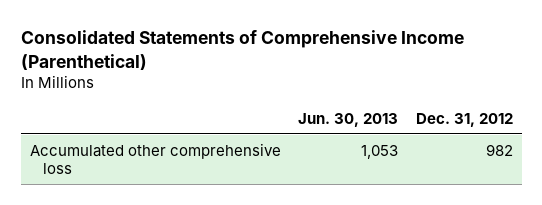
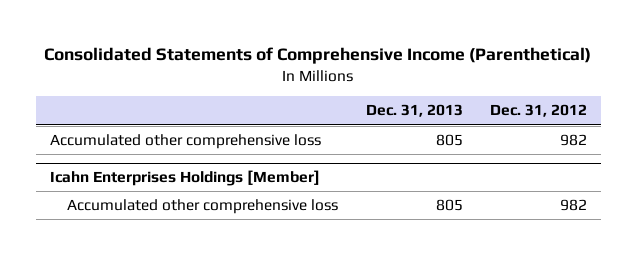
- | Jun. 30, 2013 | Dec. 31, 2012
+ | Dec. 31, 2013 | Dec. 31, 2012
+ Icahn Enterprises Holdings [Member]
+ Accumulated other comprehensive loss | 805 | 982

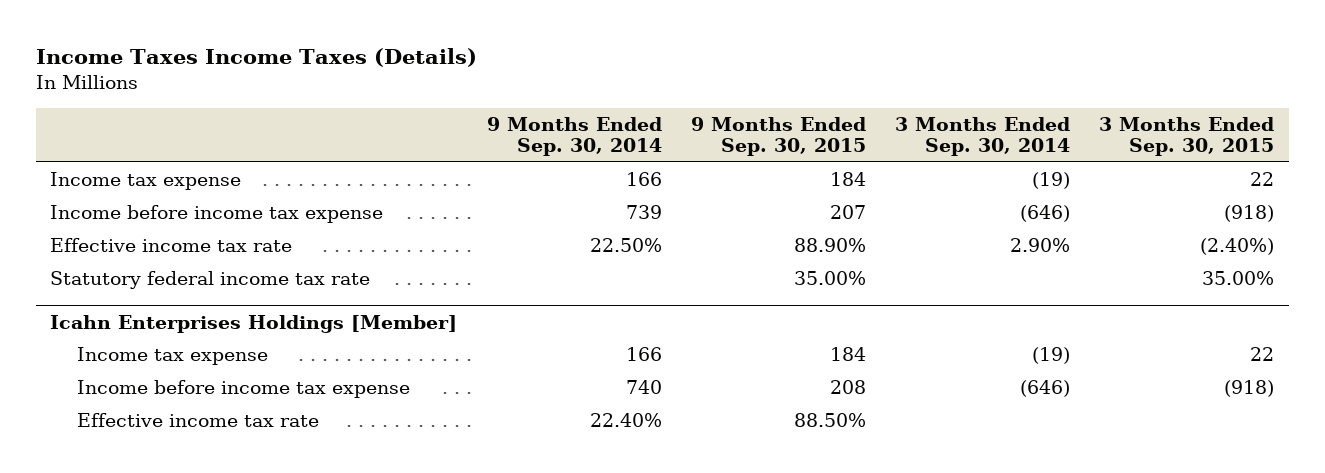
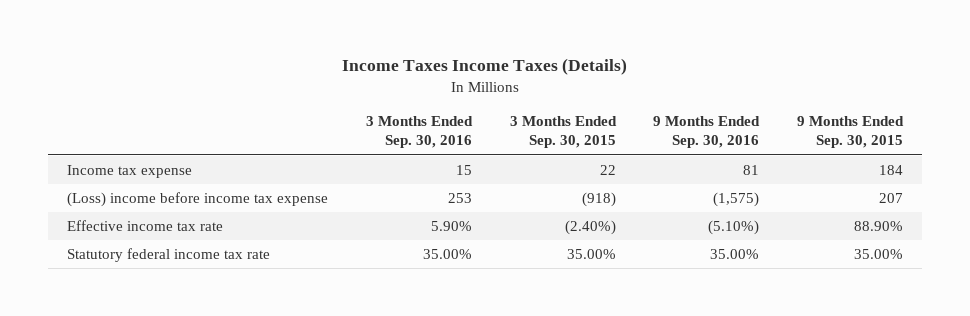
- | 9 Months Ended Sep. 30, 2014 | 9 Months Ended Sep. 30, 2015 | 3 Months Ended Sep. 30, 2014 | 3 Months Ended Sep. 30, 2015
+ | 3 Months Ended Sep. 30, 2016 | 3 Months Ended Sep. 30, 2015 | 9 Months Ended Sep. 30, 2016 | 9 Months Ended Sep. 30, 2015
- Income before income tax expense | 739 | 207 | (646) | (918)
+ (Loss) income before income tax expense | 253 | (918) | (1,575) | 207
- Icahn Enterprises Holdings [Member]
- Income tax expense | 166 | 184 | (19) | 22
- Income before income tax expense | 740 | 208 | (646) | (918)
- Effective income tax rate | 22.40% | 88.50% | |

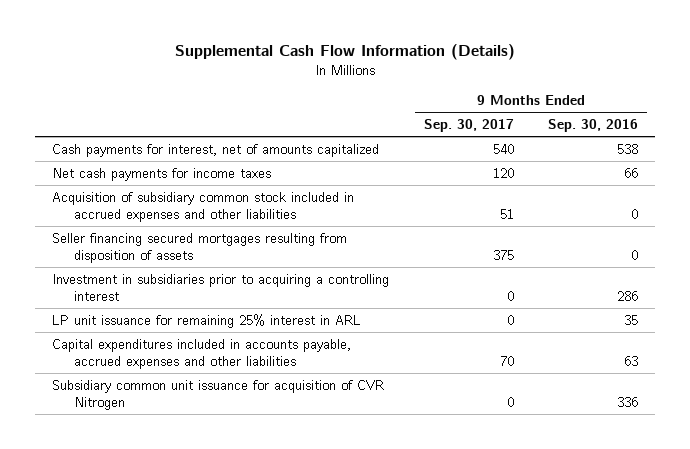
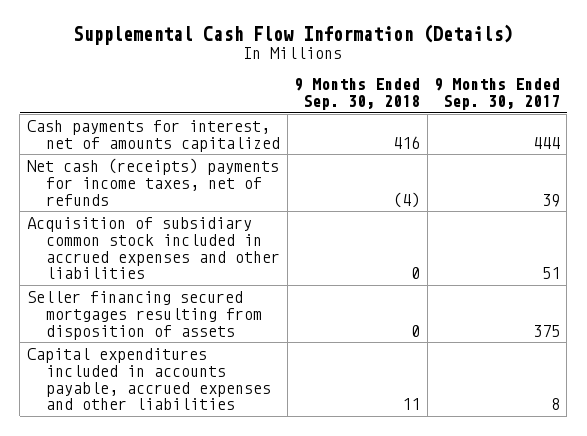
- | 9 Months Ended Sep. 30, 2017 | 9 Months Ended Sep. 30, 2016
+ | 9 Months Ended Sep. 30, 2018 | 9 Months Ended Sep. 30, 2017
- Cash payments for interest, net of amounts capitalized | 540 | 538
- Net cash payments for income taxes | 120 | 66
+ Cash payments for interest, net of amounts capitalized | 416 | 444
+ Net cash (receipts) payments for income taxes, net of refunds | (4) | 39
- Investment in subsidiaries prior to acquiring a controlling interest | 0 | 286
- LP unit issuance for remaining 25% interest in ARL | 0 | 35
- Capital expenditures included in accounts payable, accrued expenses and other liabilities | 70 | 63
- Subsidiary common unit issuance for acquisition of CVR Nitrogen | 0 | 336
+ Capital expenditures included in accounts payable, accrued expenses and other liabilities | 11 | 8

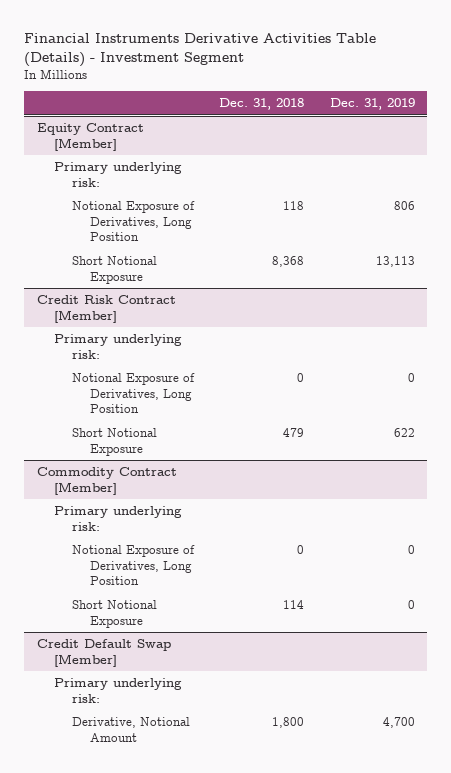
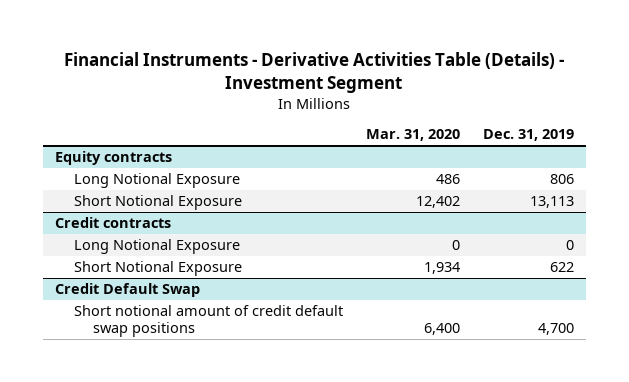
- Financial Instruments Derivative Activities Table (Details) - Investment Segment
+ Financial Instruments - Derivative Activities Table (Details) - Investment Segment
- | Dec. 31, 2018 | Dec. 31, 2019
+ | Mar. 31, 2020 | Dec. 31, 2019
- Equity Contract [Member]
- Primary underlying risk:
- Notional Exposure of Derivatives, Long Position | 118 | 806
+ Equity contracts
+ Long Notional Exposure | 486 | 806
- Credit Risk Contract [Member]
- Primary underlying risk:
- Notional Exposure of Derivatives, Long Position | 0 | 0
+ Credit contracts
+ Long Notional Exposure | 0 | 0
- Commodity Contract [Member]
- Primary underlying risk:
- Notional Exposure of Derivatives, Long Position | 0 | 0
- Short Notional Exposure | 114 | 0
- Credit Default Swap [Member]
- Primary underlying risk:
- Derivative, Notional Amount | 1,800 | 4,700
+ Credit Default Swap
+ Short notional amount of credit default swap positions | 6,400 | 4,700

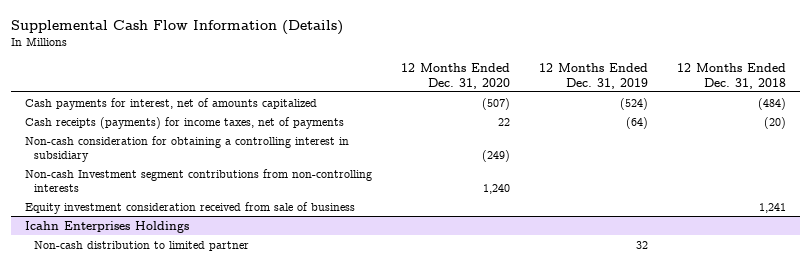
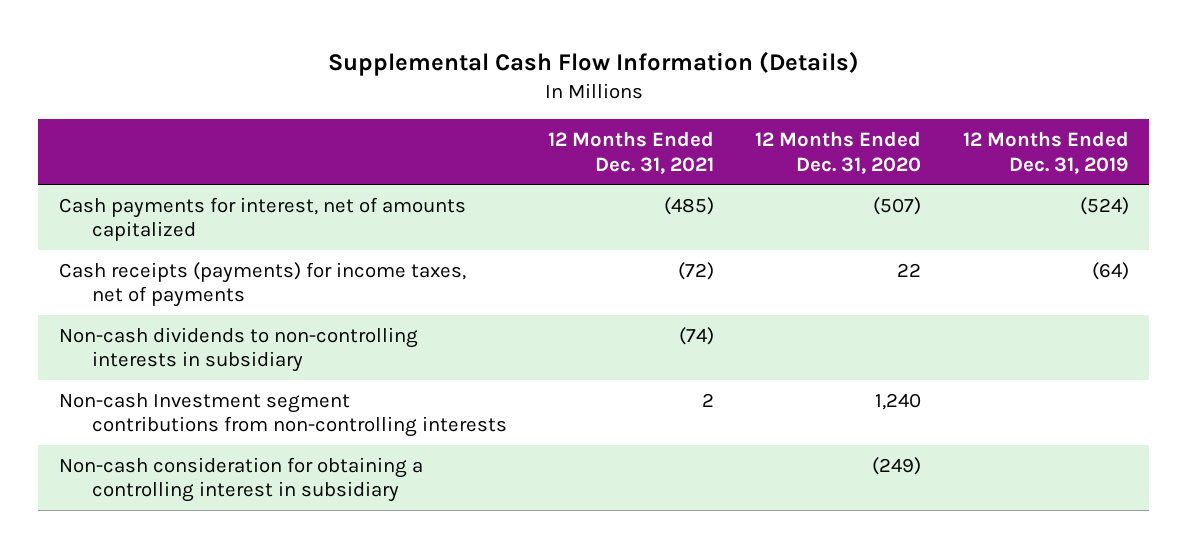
- | 12 Months Ended Dec. 31, 2020 | 12 Months Ended Dec. 31, 2019 | 12 Months Ended Dec. 31, 2018
+ | 12 Months Ended Dec. 31, 2021 | 12 Months Ended Dec. 31, 2020 | 12 Months Ended Dec. 31, 2019
+ Non-cash dividends to non-controlling interests in subsidiary | (74) | |
- Equity investment consideration received from sale of business | | | 1,241
- Icahn Enterprises Holdings
- Non-cash distribution to limited partner | | 32 |
moved down: Non-cash consideration for obtaining a controlling interest in subsidiary | | (249) |

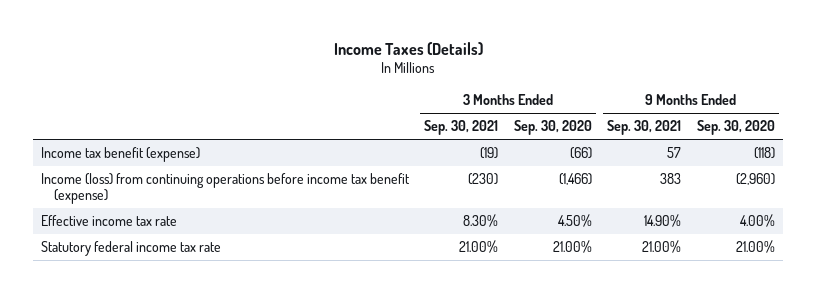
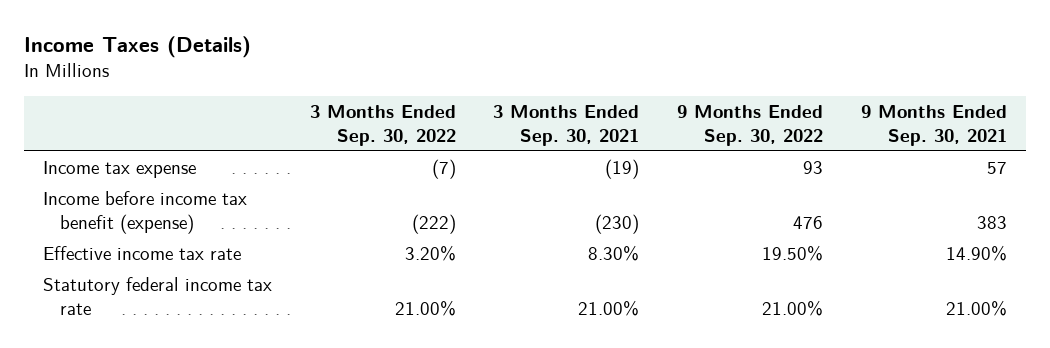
- | 3 Months Ended Sep. 30, 2021 | 3 Months Ended Sep. 30, 2020 | 9 Months Ended Sep. 30, 2021 | 9 Months Ended Sep. 30, 2020
+ | 3 Months Ended Sep. 30, 2022 | 3 Months Ended Sep. 30, 2021 | 9 Months Ended Sep. 30, 2022 | 9 Months Ended Sep. 30, 2021
- Income tax benefit (expense) | (19) | (66) | 57 | (118)
- Income (loss) from continuing operations before income tax benefit (expense) | (230) | (1,466) | 383 | (2,960)
+ Income tax expense | (7) | (19) | 93 | 57
+ Income before income tax benefit (expense) | (222) | (230) | 476 | 383

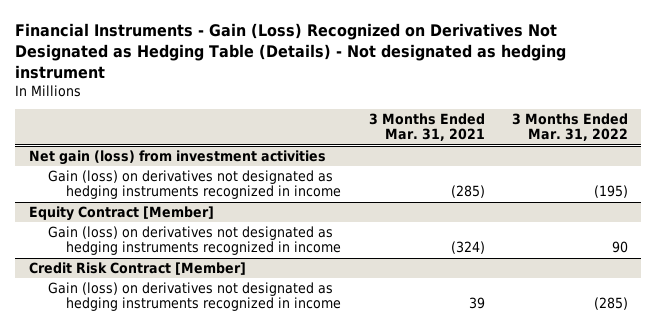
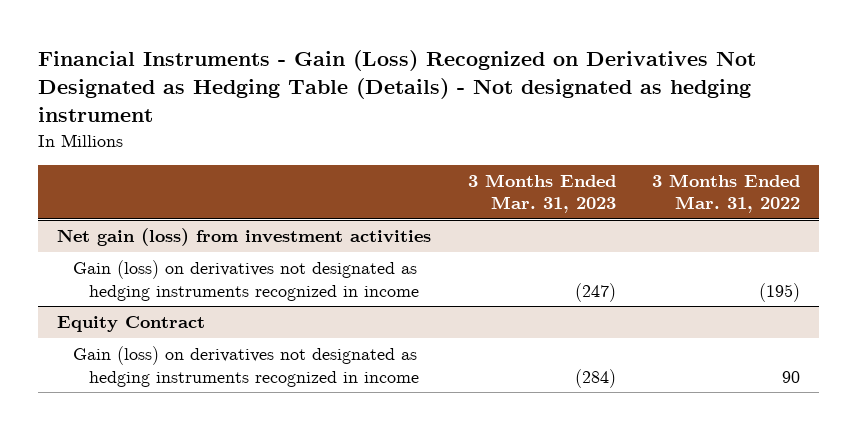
- | 3 Months Ended Mar. 31, 2021 | 3 Months Ended Mar. 31, 2022
+ | 3 Months Ended Mar. 31, 2023 | 3 Months Ended Mar. 31, 2022
- Equity Contract [Member]
+ Equity Contract
- Credit Risk Contract [Member]
- Gain (loss) on derivatives not designated as hedging instruments recognized in income | 39 | (285)

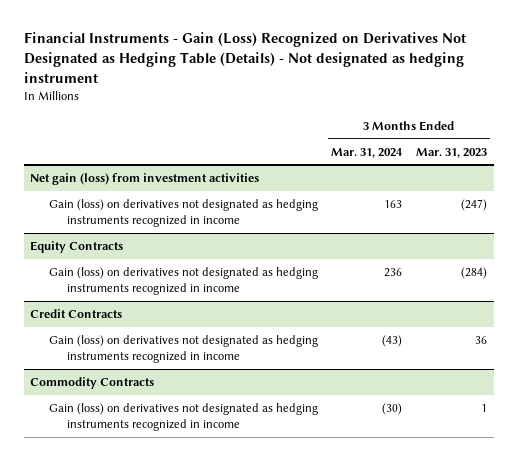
- | 3 Months Ended Mar. 31, 2023 | 3 Months Ended Mar. 31, 2022
+ | 3 Months Ended Mar. 31, 2024 | 3 Months Ended Mar. 31, 2023
- Equity Contract
+ Equity Contracts
+ Credit Contracts
+ Gain (loss) on derivatives not designated as hedging instruments recognized in income | (43) | 36
+ Commodity Contracts
+ Gain (loss) on derivatives not designated as hedging instruments recognized in income | (30) | 1

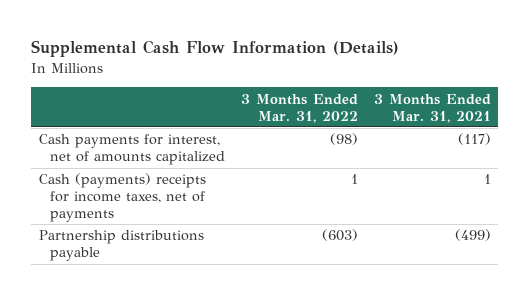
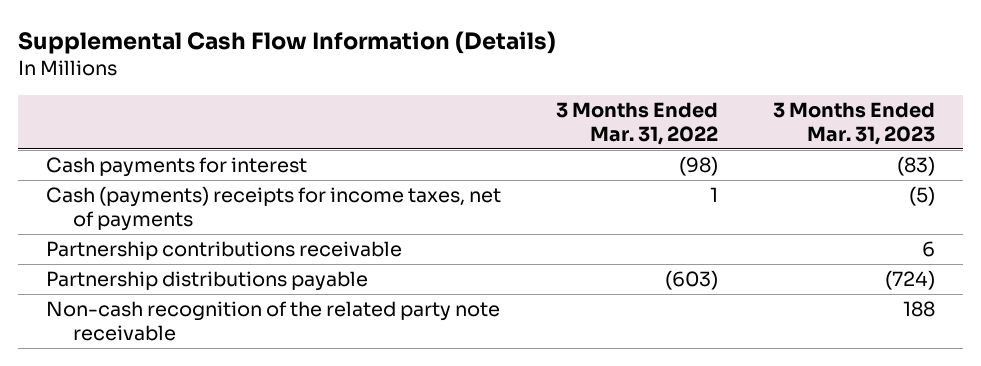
- | 3 Months Ended Mar. 31, 2022 | 3 Months Ended Mar. 31, 2021
+ | 3 Months Ended Mar. 31, 2022 | 3 Months Ended Mar. 31, 2023
- Cash payments for interest, net of amounts capitalized | (98) | (117)
+ Cash payments for interest | (98) | (83)
+ Partnership contributions receivable | | 6
+ Non-cash recognition of the related party note receivable | | 188

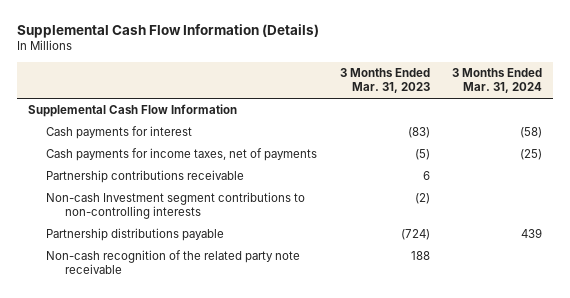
- | 3 Months Ended Mar. 31, 2022 | 3 Months Ended Mar. 31, 2023
+ | 3 Months Ended Mar. 31, 2023 | 3 Months Ended Mar. 31, 2024
+ Supplemental Cash Flow Information
- Cash (payments) receipts for income taxes, net of payments | 1 | (5)
+ Cash payments for income taxes, net of payments | (5) | (25)
+ Non-cash Investment segment contributions to non-controlling interests | (2) |

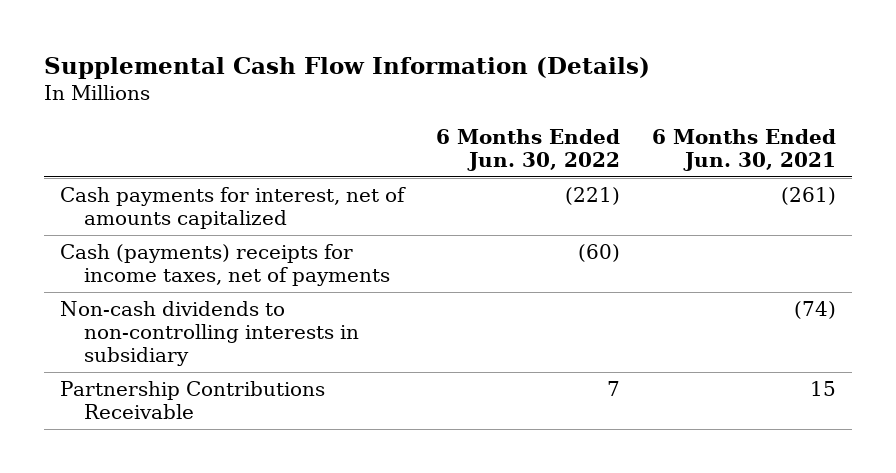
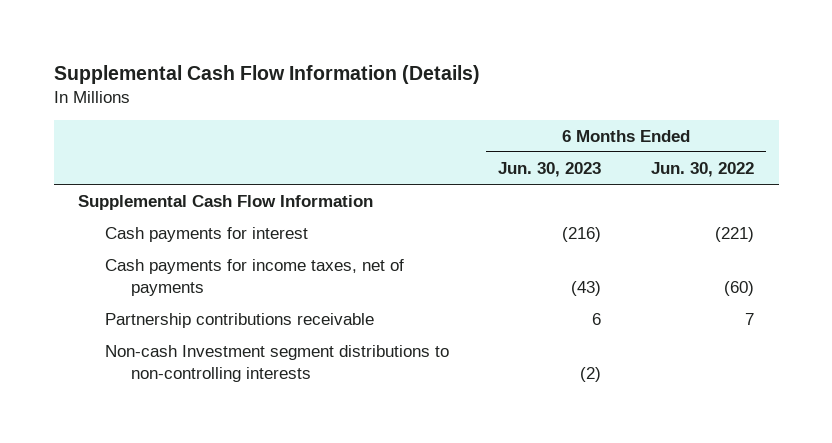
- | 6 Months Ended Jun. 30, 2022 | 6 Months Ended Jun. 30, 2021
+ | 6 Months Ended Jun. 30, 2023 | 6 Months Ended Jun. 30, 2022
- Cash payments for interest, net of amounts capitalized | (221) | (261)
- Cash (payments) receipts for income taxes, net of payments | (60) |
- Non-cash dividends to non-controlling interests in subsidiary | | (74)
- Partnership Contributions Receivable | 7 | 15
+ Supplemental Cash Flow Information
+ Cash payments for interest | (216) | (221)
+ Cash payments for income taxes, net of payments | (43) | (60)
+ Partnership contributions receivable | 6 | 7
+ Non-cash Investment segment distributions to non-controlling interests | (2) |

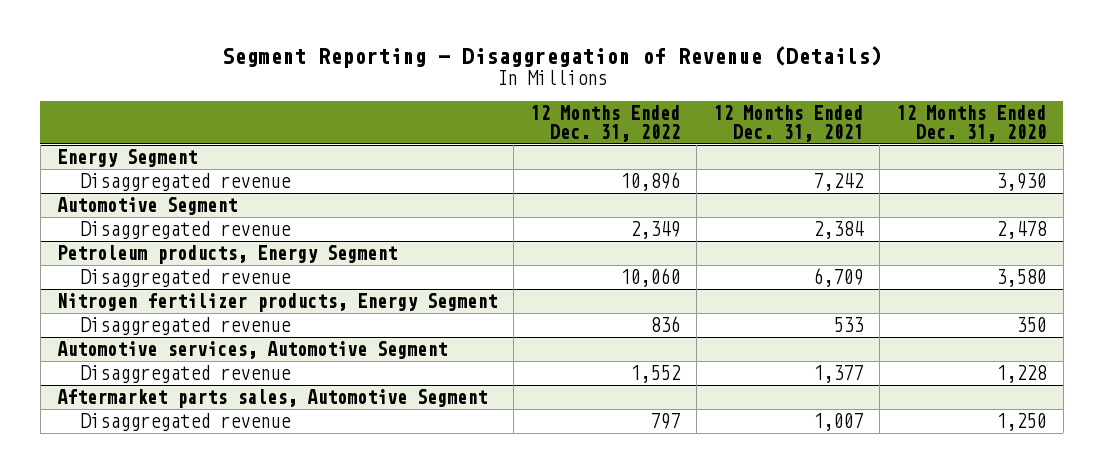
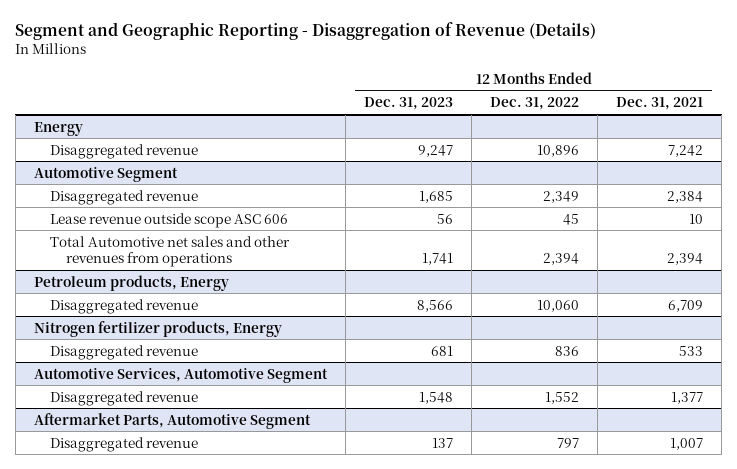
- Segment Reporting - Disaggregation of Revenue (Details)
+ Segment and Geographic Reporting - Disaggregation of Revenue (Details)
- | 12 Months Ended Dec. 31, 2022 | 12 Months Ended Dec. 31, 2021 | 12 Months Ended Dec. 31, 2020
+ | 12 Months Ended Dec. 31, 2023 | 12 Months Ended Dec. 31, 2022 | 12 Months Ended Dec. 31, 2021
- Energy Segment
+ Energy
- Petroleum products, Energy Segment
@ Automotive Segment
+ Lease revenue outside scope ASC 606 | 56 | 45 | 10
+ Total Automotive net sales and other revenues from operations | 1,741 | 2,394 | 2,394
+ Petroleum products, Energy
- Nitrogen fertilizer products, Energy Segment
+ Nitrogen fertilizer products, Energy
- Automotive services, Automotive Segment
+ Automotive Services, Automotive Segment
- Aftermarket parts sales, Automotive Segment
+ Aftermarket Parts, Automotive Segment

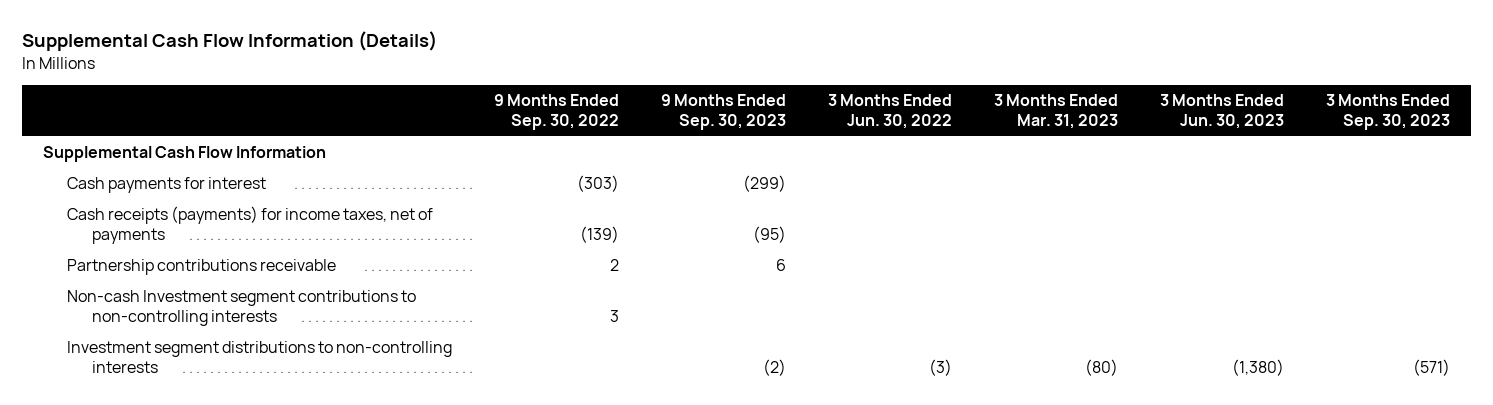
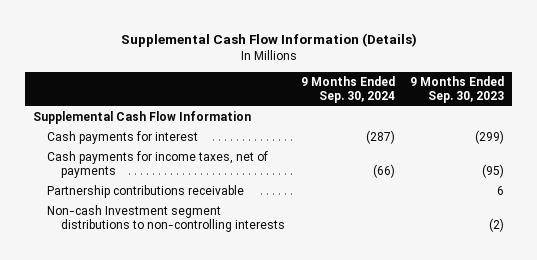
- | 9 Months Ended Sep. 30, 2022 | 9 Months Ended Sep. 30, 2023 | 3 Months Ended Jun. 30, 2022 | 3 Months Ended Mar. 31, 2023 | 3 Months Ended Jun. 30, 2023 | 3 Months Ended Sep. 30, 2023
+ | 9 Months Ended Sep. 30, 2024 | 9 Months Ended Sep. 30, 2023
- Cash receipts (payments) for income taxes, net of payments | (139) | (95) | | | |
+ Cash payments for income taxes, net of payments | (66) | (95)
- Non-cash Investment segment contributions to non-controlling interests | 3 | | | | |
- Investment segment distributions to non-controlling interests | | (2) | (3) | (80) | (1,380) | (571)
+ Non-cash Investment segment distributions to non-controlling interests | | (2)

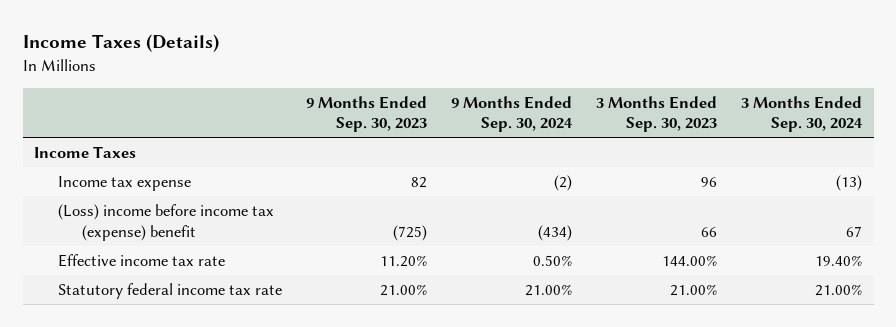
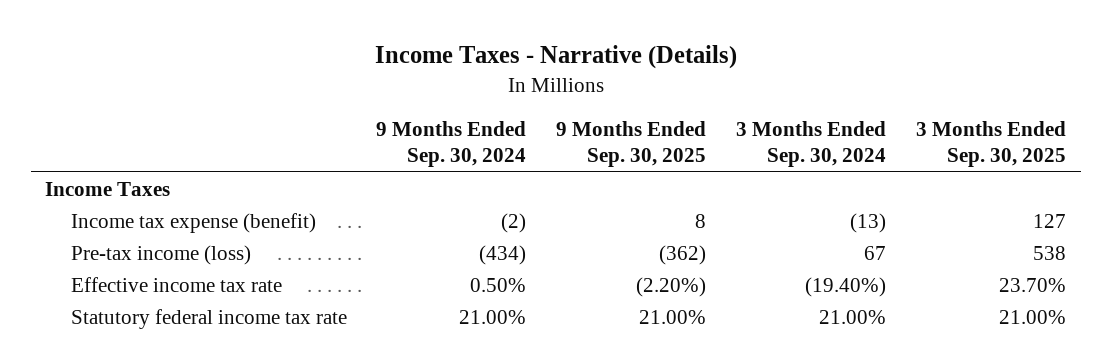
- Income Taxes (Details)
+ Income Taxes - Narrative (Details)
- | 9 Months Ended Sep. 30, 2023 | 9 Months Ended Sep. 30, 2024 | 3 Months Ended Sep. 30, 2023 | 3 Months Ended Sep. 30, 2024
+ | 9 Months Ended Sep. 30, 2024 | 9 Months Ended Sep. 30, 2025 | 3 Months Ended Sep. 30, 2024 | 3 Months Ended Sep. 30, 2025
- Income tax expense | 82 | (2) | 96 | (13)
- (Loss) income before income tax (expense) benefit | (725) | (434) | 66 | 67
- Effective income tax rate | 11.20% | 0.50% | 144.00% | 19.40%
+ Income tax expense (benefit) | (2) | 8 | (13) | 127
+ Pre-tax income (loss) | (434) | (362) | 67 | 538
+ Effective income tax rate | 0.50% | (2.20%) | (19.40%) | 23.70%

